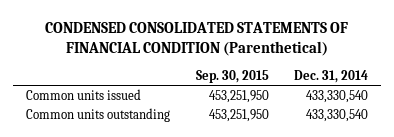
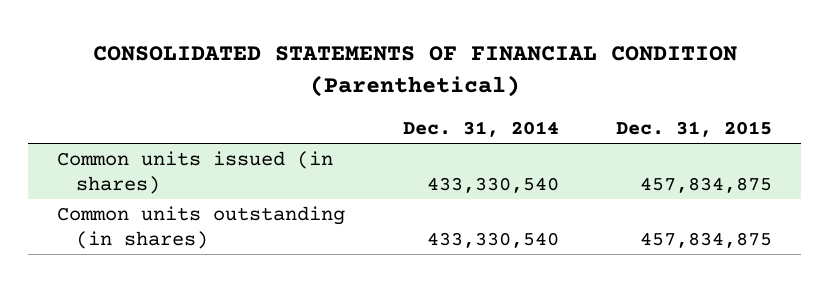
- CONDENSED CONSOLIDATED STATEMENTS OF FINANCIAL CONDITION (Parenthetical)
+ CONSOLIDATED STATEMENTS OF FINANCIAL CONDITION (Parenthetical)
- | Sep. 30, 2015 | Dec. 31, 2014
+ | Dec. 31, 2014 | Dec. 31, 2015
- Common units issued | 453,251,950 | 433,330,540
- Common units outstanding | 453,251,950 | 433,330,540
+ Common units issued (in shares) | 433,330,540 | 457,834,875
+ Common units outstanding (in shares) | 433,330,540 | 457,834,875

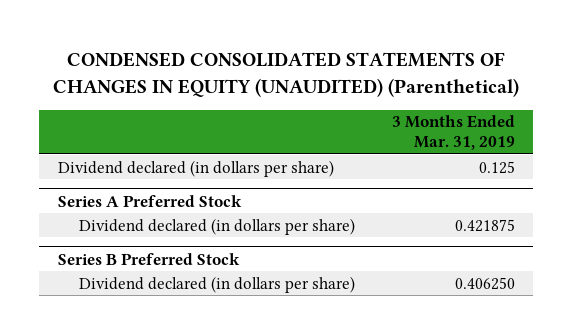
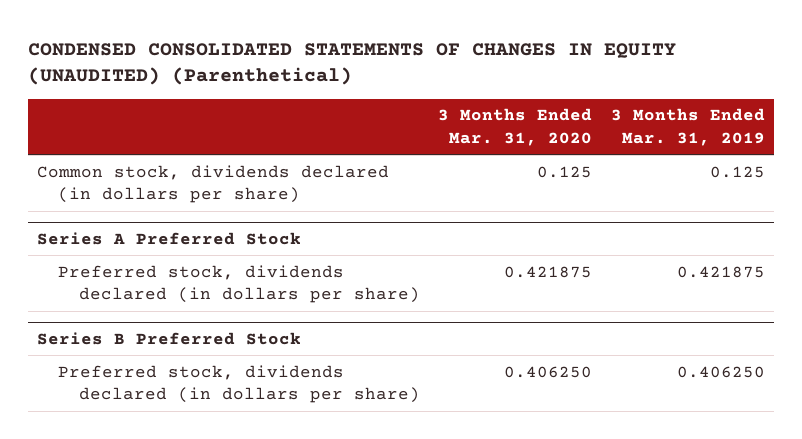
- | 3 Months Ended Mar. 31, 2019
+ | 3 Months Ended Mar. 31, 2020 | 3 Months Ended Mar. 31, 2019
- Dividend declared (in dollars per share) | 0.125
+ Common stock, dividends declared (in dollars per share) | 0.125 | 0.125
@ Series A Preferred Stock
- Dividend declared (in dollars per share) | 0.421875
+ Preferred stock, dividends declared (in dollars per share) | 0.421875 | 0.421875
@ Series B Preferred Stock
- Dividend declared (in dollars per share) | 0.406250
+ Preferred stock, dividends declared (in dollars per share) | 0.406250 | 0.406250

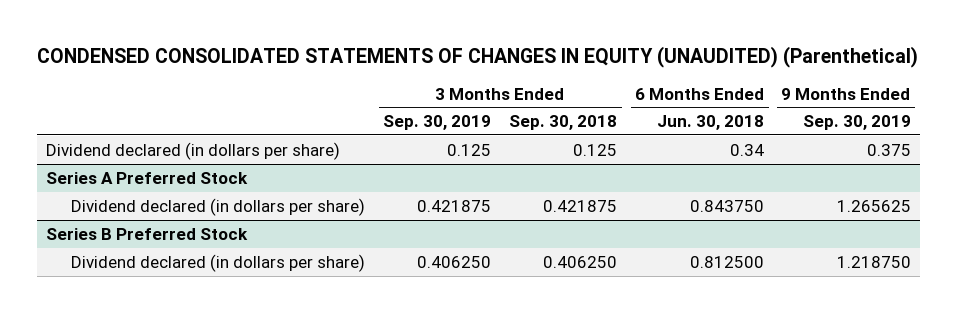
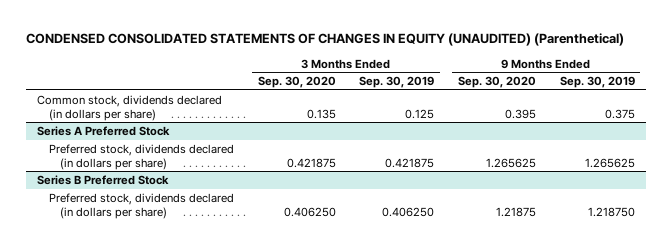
- | 3 Months Ended Sep. 30, 2019 | 3 Months Ended Sep. 30, 2018 | 6 Months Ended Jun. 30, 2018 | 9 Months Ended Sep. 30, 2019
+ | 3 Months Ended Sep. 30, 2020 | 3 Months Ended Sep. 30, 2019 | 9 Months Ended Sep. 30, 2020 | 9 Months Ended Sep. 30, 2019
- Dividend declared (in dollars per share) | 0.125 | 0.125 | 0.34 | 0.375
+ Common stock, dividends declared (in dollars per share) | 0.135 | 0.125 | 0.395 | 0.375
@ Series A Preferred Stock
- Dividend declared (in dollars per share) | 0.421875 | 0.421875 | 0.843750 | 1.265625
+ Preferred stock, dividends declared (in dollars per share) | 0.421875 | 0.421875 | 1.265625 | 1.265625
@ Series B Preferred Stock
- Dividend declared (in dollars per share) | 0.406250 | 0.406250 | 0.812500 | 1.218750
+ Preferred stock, dividends declared (in dollars per share) | 0.406250 | 0.406250 | 1.21875 | 1.218750

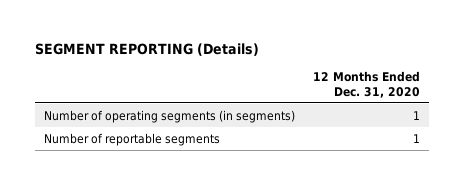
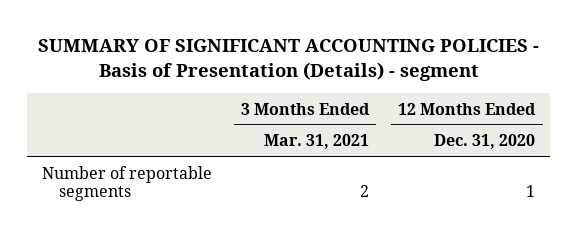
- SEGMENT REPORTING (Details)
+ SUMMARY OF SIGNIFICANT ACCOUNTING POLICIES - Basis of Presentation (Details) - segment
- | 12 Months Ended Dec. 31, 2020
+ | 3 Months Ended Mar. 31, 2021 | 12 Months Ended Dec. 31, 2020
- Number of operating segments (in segments) | 1

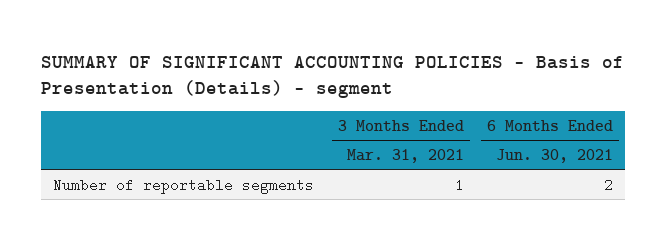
- | 3 Months Ended Mar. 31, 2021 | 12 Months Ended Dec. 31, 2020
+ | 3 Months Ended Mar. 31, 2021 | 6 Months Ended Jun. 30, 2021
- Number of reportable segments | 2 | 1
+ Number of reportable segments | 1 | 2

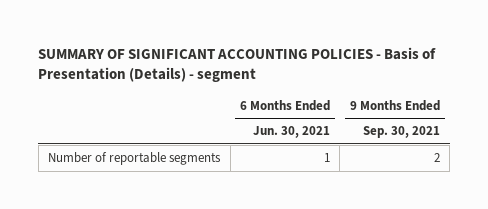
- | 3 Months Ended Mar. 31, 2021 | 6 Months Ended Jun. 30, 2021
+ | 6 Months Ended Jun. 30, 2021 | 9 Months Ended Sep. 30, 2021
- Number of reportable segments | 1 | 2
+ Number of reportable segments | 1 | 2

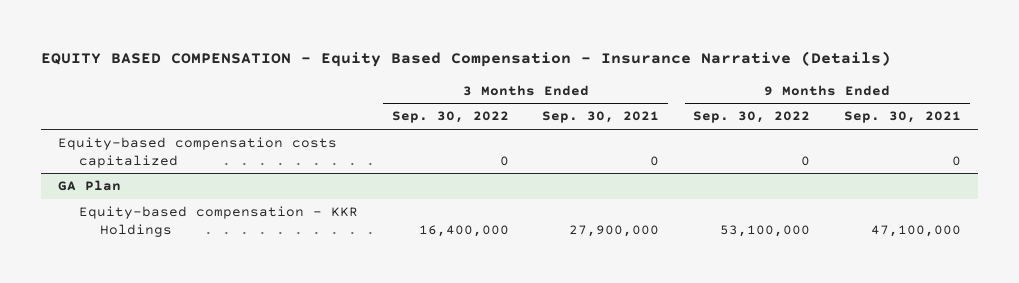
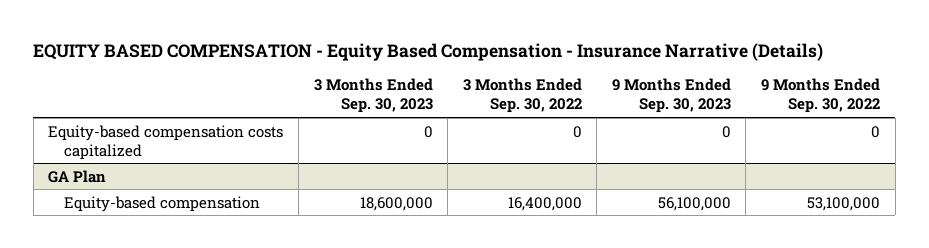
- | 3 Months Ended Sep. 30, 2022 | 3 Months Ended Sep. 30, 2021 | 9 Months Ended Sep. 30, 2022 | 9 Months Ended Sep. 30, 2021
+ | 3 Months Ended Sep. 30, 2023 | 3 Months Ended Sep. 30, 2022 | 9 Months Ended Sep. 30, 2023 | 9 Months Ended Sep. 30, 2022
@ GA Plan
- Equity-based compensation - KKR Holdings | 16,400,000 | 27,900,000 | 53,100,000 | 47,100,000
+ Equity-based compensation | 18,600,000 | 16,400,000 | 56,100,000 | 53,100,000

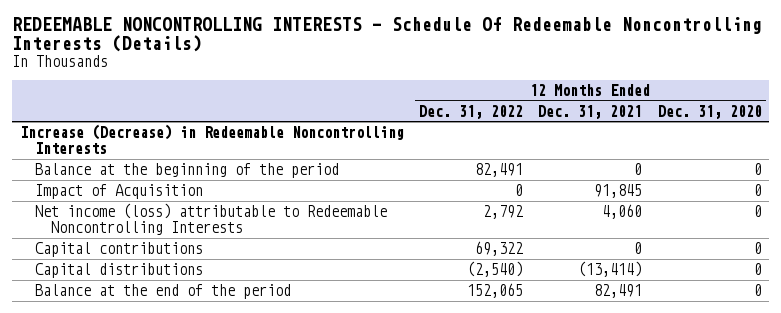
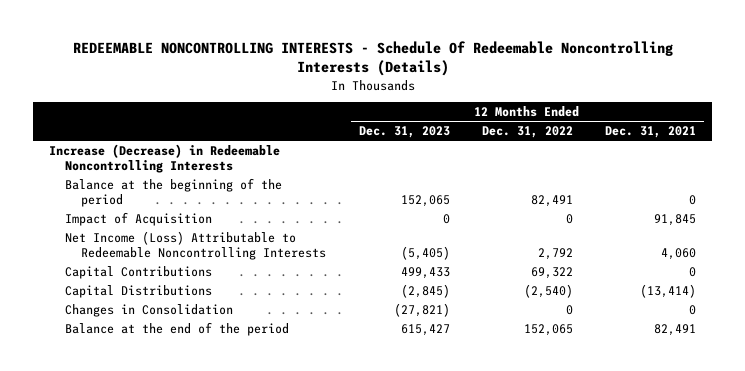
- | 12 Months Ended Dec. 31, 2022 | 12 Months Ended Dec. 31, 2021 | 12 Months Ended Dec. 31, 2020
+ | 12 Months Ended Dec. 31, 2023 | 12 Months Ended Dec. 31, 2022 | 12 Months Ended Dec. 31, 2021
- Net income (loss) attributable to Redeemable Noncontrolling Interests | 2,792 | 4,060 | 0
- Capital contributions | 69,322 | 0 | 0
- Capital distributions | (2,540) | (13,414) | 0
+ Net Income (Loss) Attributable to Redeemable Noncontrolling Interests | (5,405) | 2,792 | 4,060
+ Capital Contributions | 499,433 | 69,322 | 0
+ Capital Distributions | (2,845) | (2,540) | (13,414)
+ Changes in Consolidation | (27,821) | 0 | 0

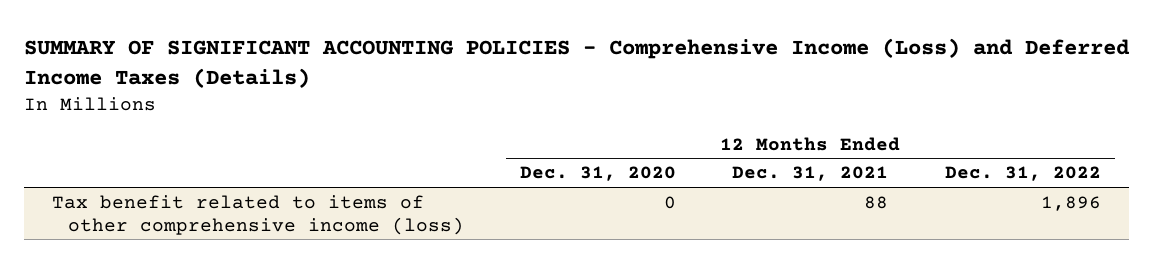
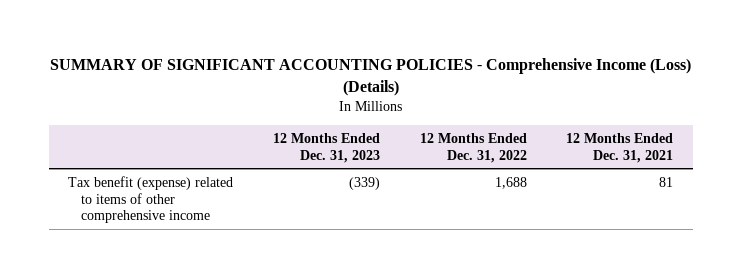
- SUMMARY OF SIGNIFICANT ACCOUNTING POLICIES - Comprehensive Income (Loss) and Deferred Income Taxes (Details)
+ SUMMARY OF SIGNIFICANT ACCOUNTING POLICIES - Comprehensive Income (Loss) (Details)
- | 12 Months Ended Dec. 31, 2020 | 12 Months Ended Dec. 31, 2021 | 12 Months Ended Dec. 31, 2022
+ | 12 Months Ended Dec. 31, 2023 | 12 Months Ended Dec. 31, 2022 | 12 Months Ended Dec. 31, 2021
- Tax benefit related to items of other comprehensive income (loss) | 0 | 88 | 1,896
+ Tax benefit (expense) related to items of other comprehensive income | (339) | 1,688 | 81

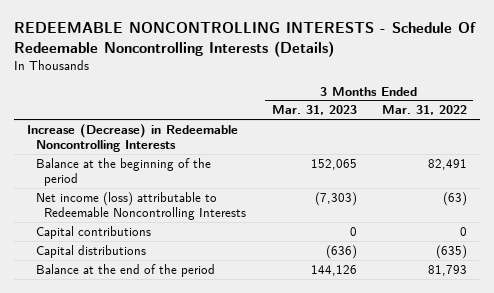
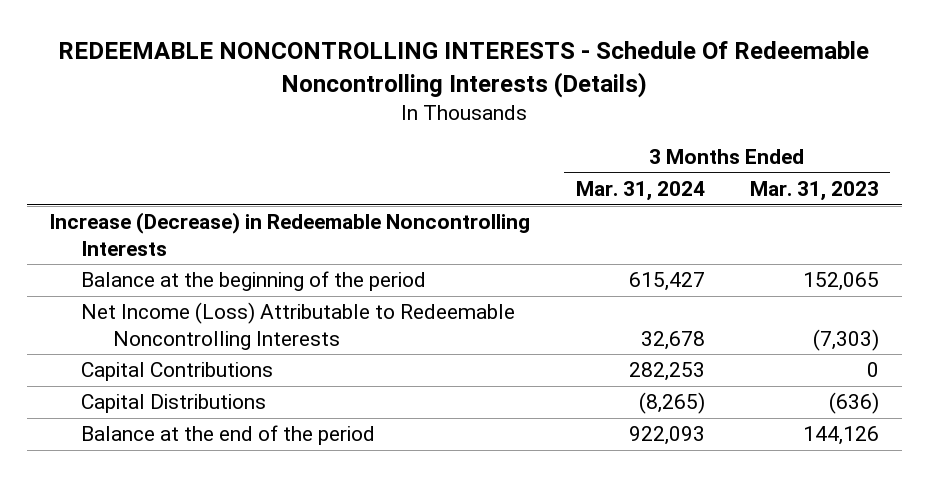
- | 3 Months Ended Mar. 31, 2023 | 3 Months Ended Mar. 31, 2022
+ | 3 Months Ended Mar. 31, 2024 | 3 Months Ended Mar. 31, 2023
- Net income (loss) attributable to Redeemable Noncontrolling Interests | (7,303) | (63)
- Capital contributions | 0 | 0
- Capital distributions | (636) | (635)
+ Net Income (Loss) Attributable to Redeemable Noncontrolling Interests | 32,678 | (7,303)
+ Capital Contributions | 282,253 | 0
+ Capital Distributions | (8,265) | (636)

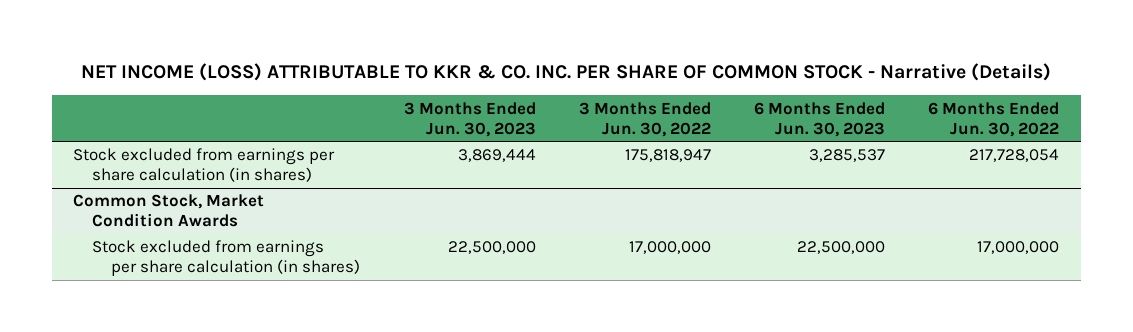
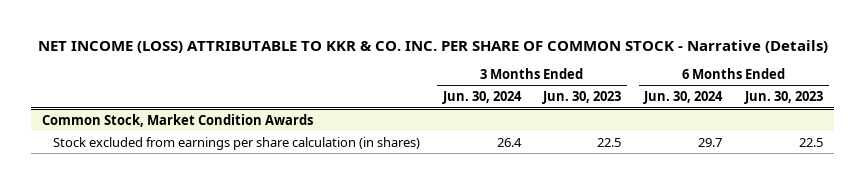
- | 3 Months Ended Jun. 30, 2023 | 3 Months Ended Jun. 30, 2022 | 6 Months Ended Jun. 30, 2023 | 6 Months Ended Jun. 30, 2022
+ | 3 Months Ended Jun. 30, 2024 | 3 Months Ended Jun. 30, 2023 | 6 Months Ended Jun. 30, 2024 | 6 Months Ended Jun. 30, 2023
- Stock excluded from earnings per share calculation (in shares) | 3,869,444 | 175,818,947 | 3,285,537 | 217,728,054
@ Common Stock, Market Condition Awards
- Stock excluded from earnings per share calculation (in shares) | 22,500,000 | 17,000,000 | 22,500,000 | 17,000,000
+ Stock excluded from earnings per share calculation (in shares) | 26.4 | 22.5 | 29.7 | 22.5

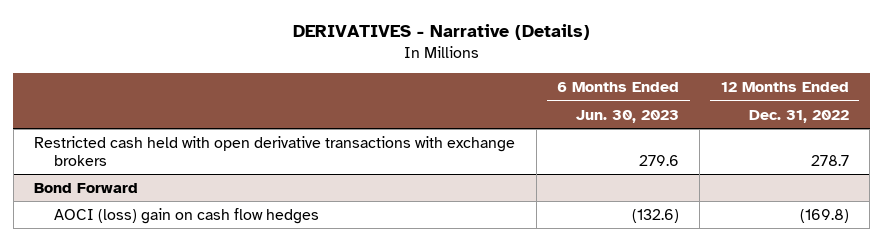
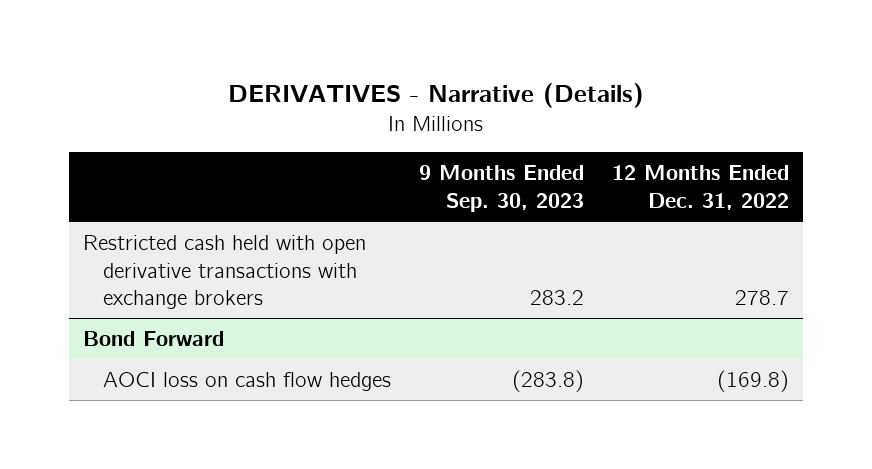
- | 6 Months Ended Jun. 30, 2023 | 12 Months Ended Dec. 31, 2022
+ | 9 Months Ended Sep. 30, 2023 | 12 Months Ended Dec. 31, 2022
@ Bond Forward
- AOCI (loss) gain on cash flow hedges | (132.6) | (169.8)
+ AOCI loss on cash flow hedges | (283.8) | (169.8)

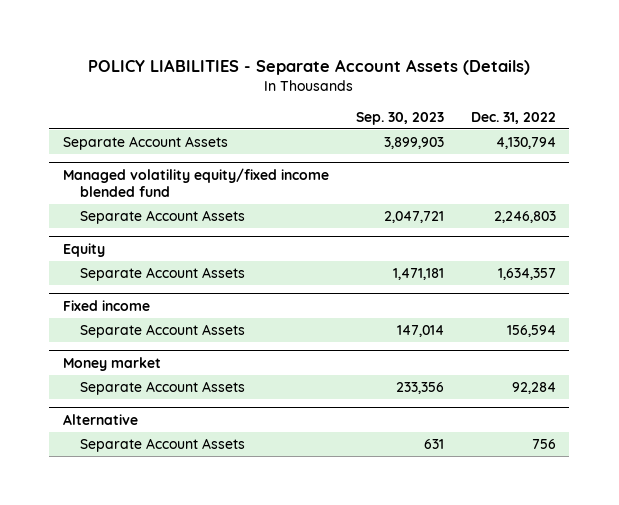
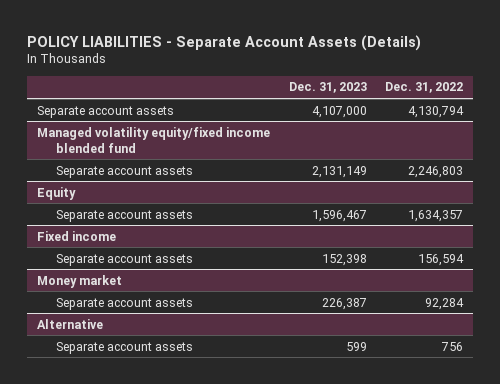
- | Sep. 30, 2023 | Dec. 31, 2022
+ | Dec. 31, 2023 | Dec. 31, 2022
- Separate Account Assets | 3,899,903 | 4,130,794
+ Separate account assets | 4,107,000 | 4,130,794
@ Managed volatility equity/fixed income blended fund
- Separate Account Assets | 2,047,721 | 2,246,803
+ Separate account assets | 2,131,149 | 2,246,803
@ Equity
- Separate Account Assets | 1,471,181 | 1,634,357
+ Separate account assets | 1,596,467 | 1,634,357
@ Fixed income
- Separate Account Assets | 147,014 | 156,594
+ Separate account assets | 152,398 | 156,594
@ Money market
- Separate Account Assets | 233,356 | 92,284
+ Separate account assets | 226,387 | 92,284
@ Alternative
- Separate Account Assets | 631 | 756
+ Separate account assets | 599 | 756

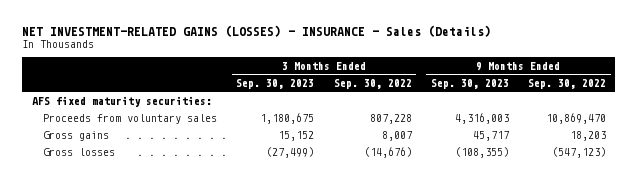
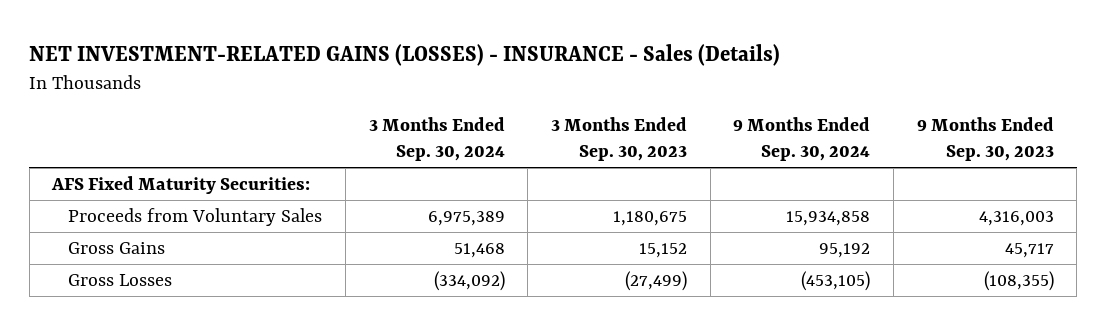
- | 3 Months Ended Sep. 30, 2023 | 3 Months Ended Sep. 30, 2022 | 9 Months Ended Sep. 30, 2023 | 9 Months Ended Sep. 30, 2022
+ | 3 Months Ended Sep. 30, 2024 | 3 Months Ended Sep. 30, 2023 | 9 Months Ended Sep. 30, 2024 | 9 Months Ended Sep. 30, 2023
- AFS fixed maturity securities:
- Proceeds from voluntary sales | 1,180,675 | 807,228 | 4,316,003 | 10,869,470
- Gross gains | 15,152 | 8,007 | 45,717 | 18,203
- Gross losses | (27,499) | (14,676) | (108,355) | (547,123)
+ AFS Fixed Maturity Securities:
+ Proceeds from Voluntary Sales | 6,975,389 | 1,180,675 | 15,934,858 | 4,316,003
+ Gross Gains | 51,468 | 15,152 | 95,192 | 45,717
+ Gross Losses | (334,092) | (27,499) | (453,105) | (108,355)

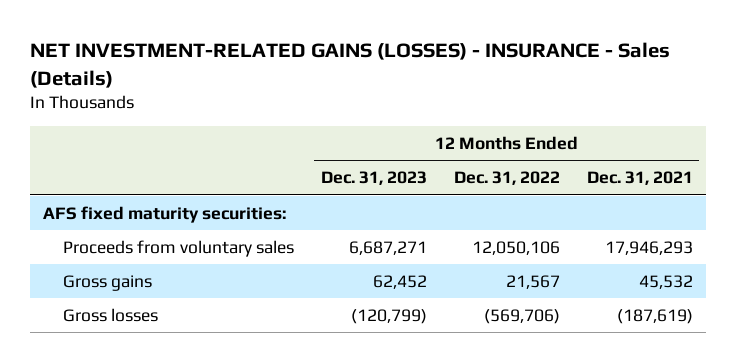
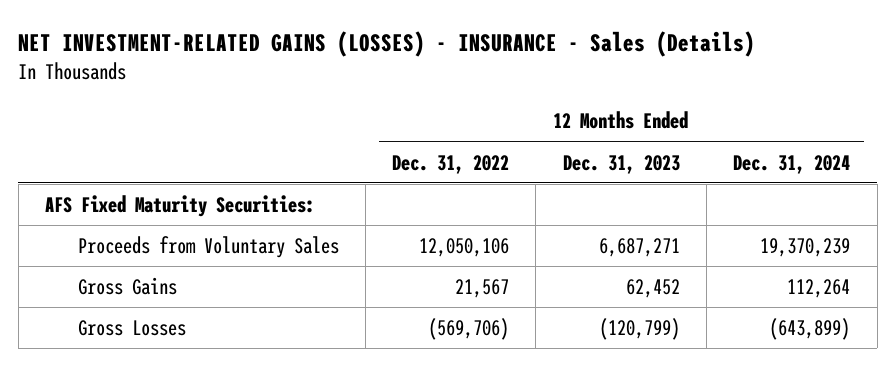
- | 12 Months Ended Dec. 31, 2023 | 12 Months Ended Dec. 31, 2022 | 12 Months Ended Dec. 31, 2021
+ | 12 Months Ended Dec. 31, 2022 | 12 Months Ended Dec. 31, 2023 | 12 Months Ended Dec. 31, 2024
- AFS fixed maturity securities:
- Proceeds from voluntary sales | 6,687,271 | 12,050,106 | 17,946,293
- Gross gains | 62,452 | 21,567 | 45,532
- Gross losses | (120,799) | (569,706) | (187,619)
+ AFS Fixed Maturity Securities:
+ Proceeds from Voluntary Sales | 12,050,106 | 6,687,271 | 19,370,239
+ Gross Gains | 21,567 | 62,452 | 112,264
+ Gross Losses | (569,706) | (120,799) | (643,899)

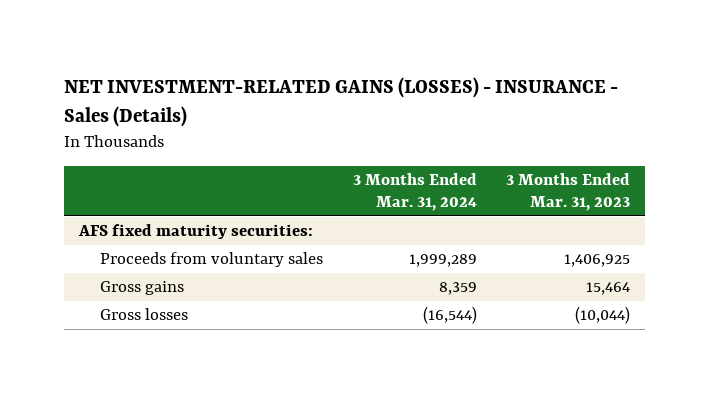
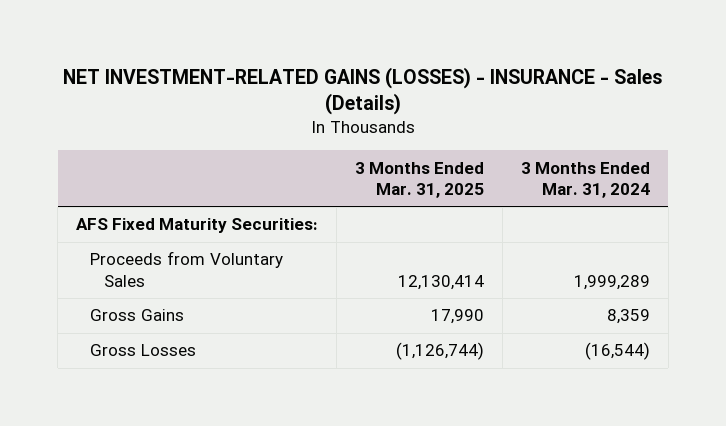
- | 3 Months Ended Mar. 31, 2024 | 3 Months Ended Mar. 31, 2023
+ | 3 Months Ended Mar. 31, 2025 | 3 Months Ended Mar. 31, 2024
- AFS fixed maturity securities:
- Proceeds from voluntary sales | 1,999,289 | 1,406,925
- Gross gains | 8,359 | 15,464
- Gross losses | (16,544) | (10,044)
+ AFS Fixed Maturity Securities:
+ Proceeds from Voluntary Sales | 12,130,414 | 1,999,289
+ Gross Gains | 17,990 | 8,359
+ Gross Losses | (1,126,744) | (16,544)

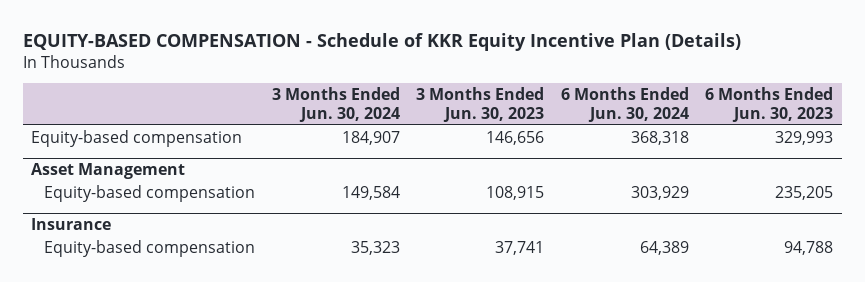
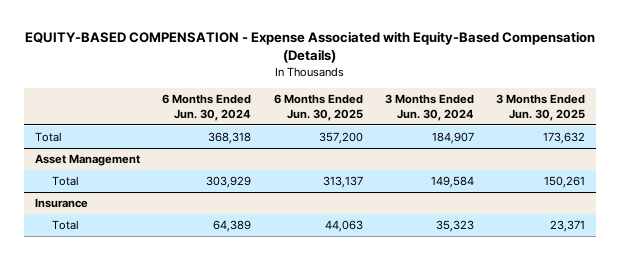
- EQUITY-BASED COMPENSATION - Schedule of KKR Equity Incentive Plan (Details)
+ EQUITY-BASED COMPENSATION - Expense Associated with Equity-Based Compensation (Details)
- | 3 Months Ended Jun. 30, 2024 | 3 Months Ended Jun. 30, 2023 | 6 Months Ended Jun. 30, 2024 | 6 Months Ended Jun. 30, 2023
+ | 6 Months Ended Jun. 30, 2024 | 6 Months Ended Jun. 30, 2025 | 3 Months Ended Jun. 30, 2024 | 3 Months Ended Jun. 30, 2025
- Equity-based compensation | 184,907 | 146,656 | 368,318 | 329,993
+ Total | 368,318 | 357,200 | 184,907 | 173,632
@ Asset Management
- Equity-based compensation | 149,584 | 108,915 | 303,929 | 235,205
+ Total | 303,929 | 313,137 | 149,584 | 150,261
@ Insurance
- Equity-based compensation | 35,323 | 37,741 | 64,389 | 94,788
+ Total | 64,389 | 44,063 | 35,323 | 23,371

